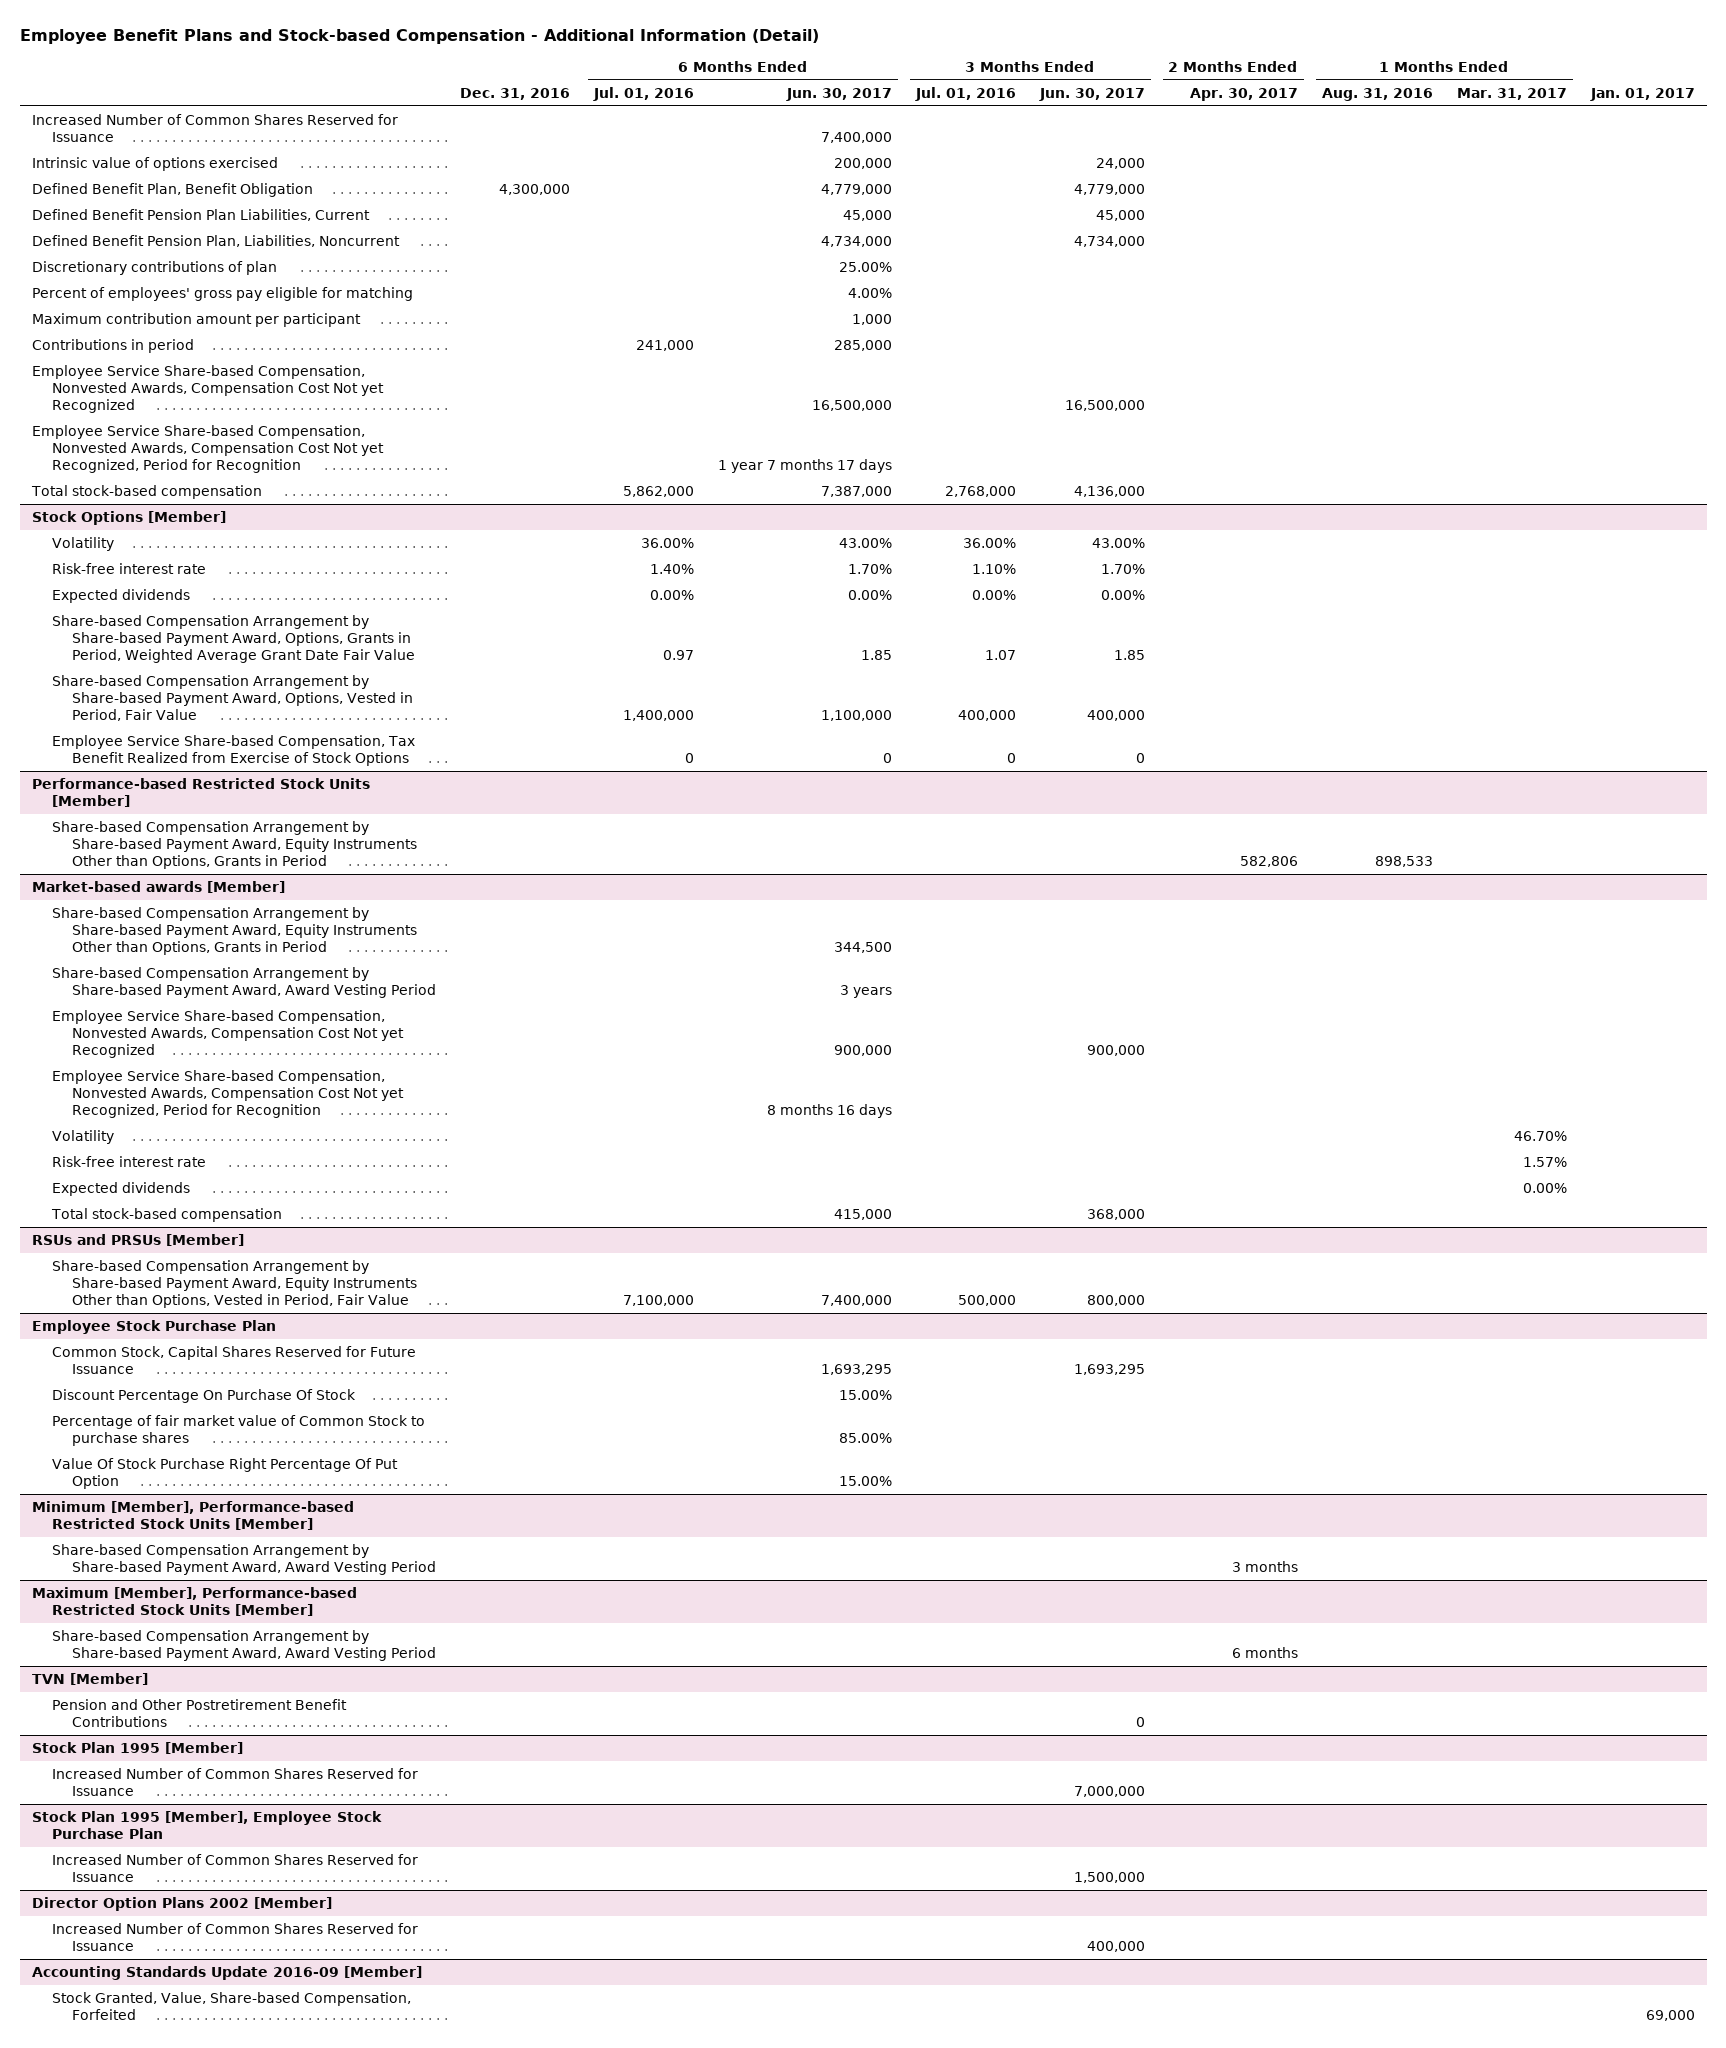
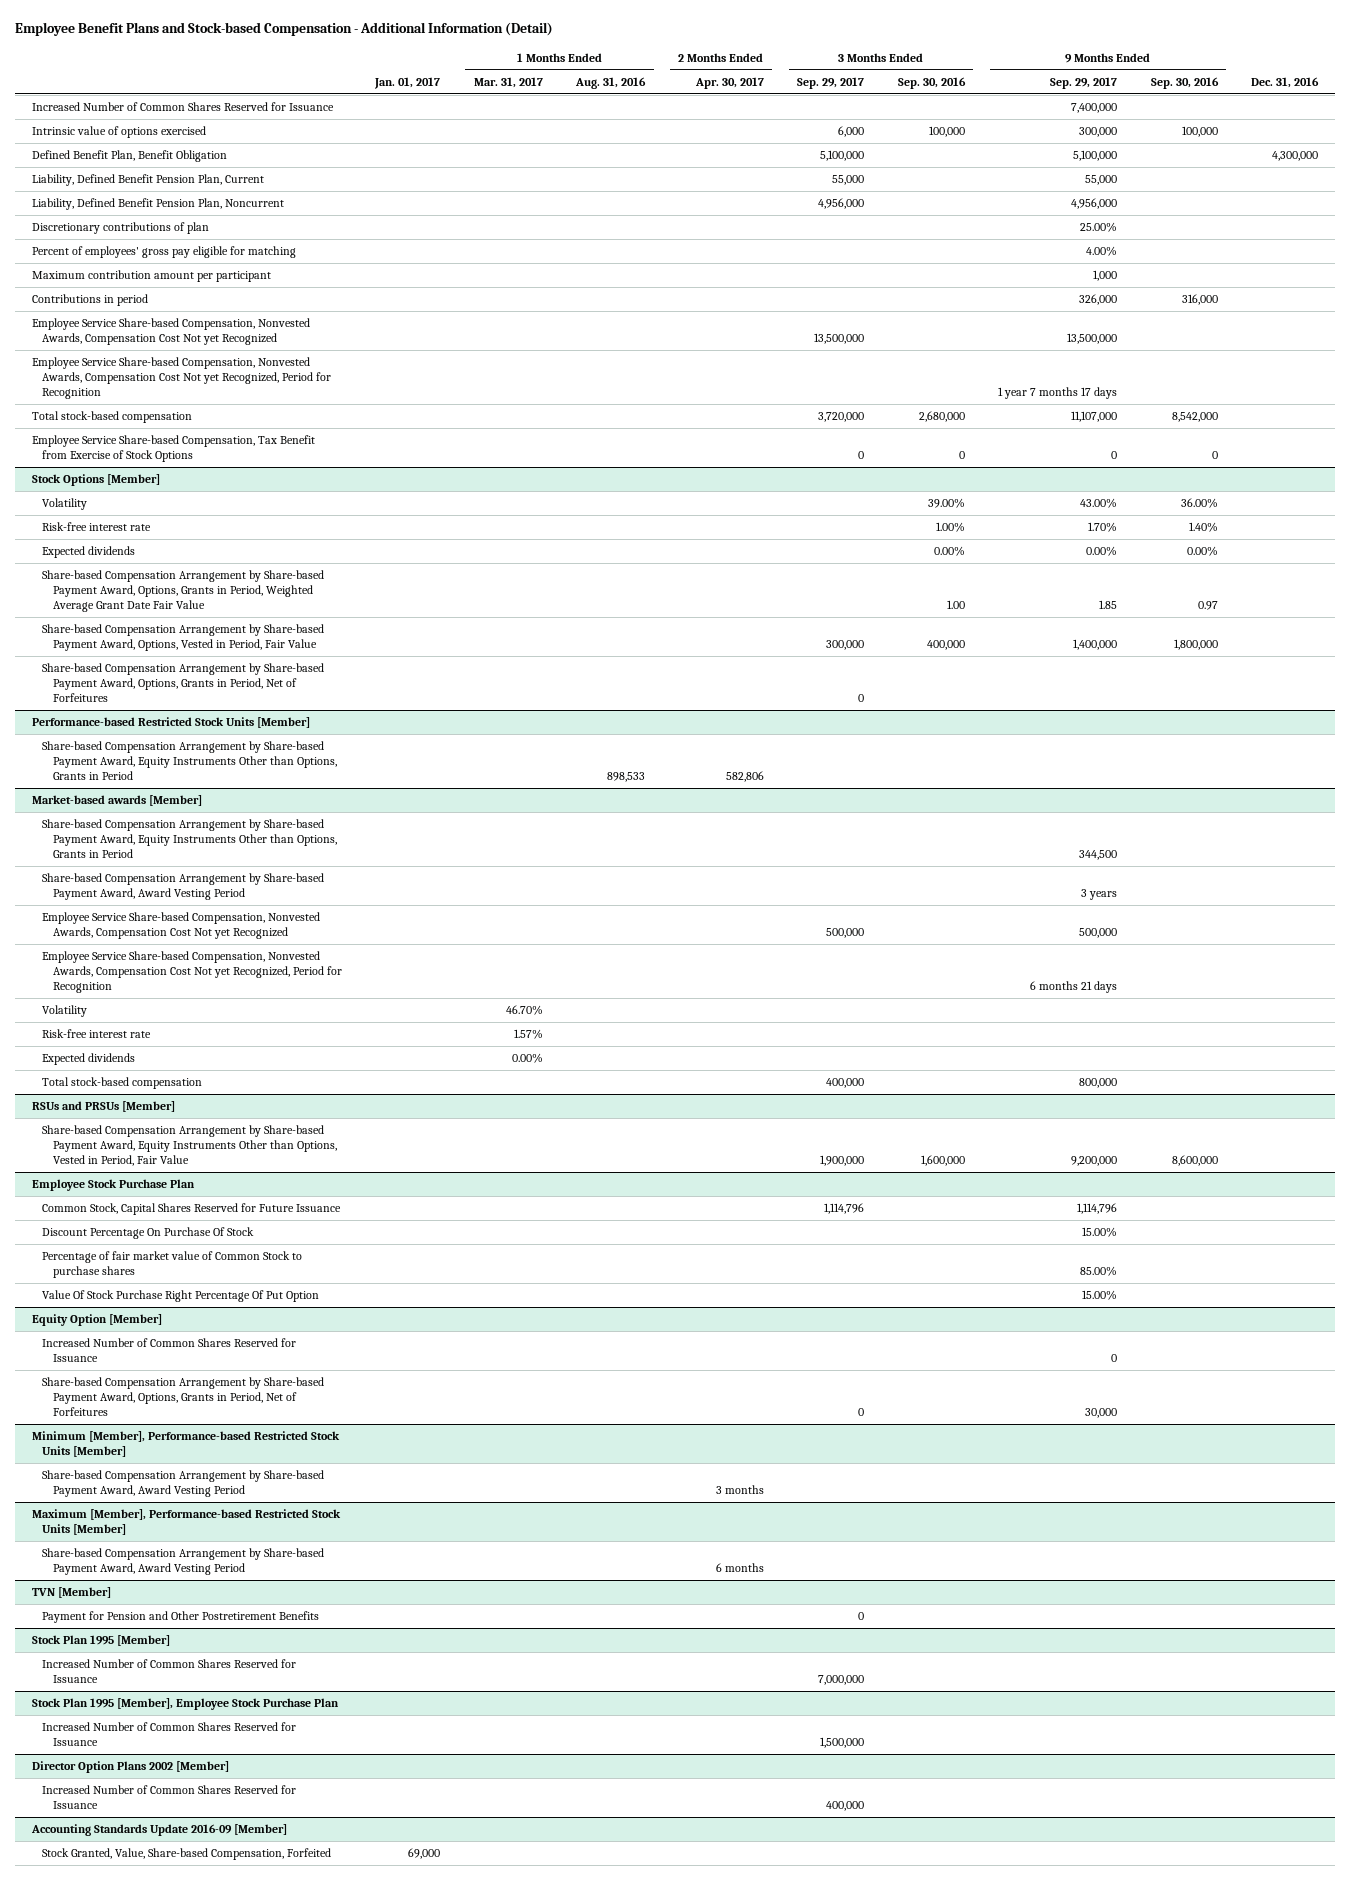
- | Dec. 31, 2016 | 6 Months Ended Jul. 01, 2016 | 6 Months Ended Jun. 30, 2017 | 3 Months Ended Jul. 01, 2016 | 3 Months Ended Jun. 30, 2017 | 2 Months Ended Apr. 30, 2017 | 1 Months Ended Aug. 31, 2016 | 1 Months Ended Mar. 31, 2017 | Jan. 01, 2017
+ | Jan. 01, 2017 | 1 Months Ended Mar. 31, 2017 | 1 Months Ended Aug. 31, 2016 | 2 Months Ended Apr. 30, 2017 | 3 Months Ended Sep. 29, 2017 | 3 Months Ended Sep. 30, 2016 | 9 Months Ended Sep. 29, 2017 | 9 Months Ended Sep. 30, 2016 | Dec. 31, 2016
- Defined Benefit Pension Plan Liabilities, Current | | | 45,000 | | 45,000 | | | |
- Defined Benefit Pension Plan, Liabilities, Noncurrent | | | 4,734,000 | | 4,734,000 | | | |
+ Liability, Defined Benefit Pension Plan, Current | | | | | 55,000 | | 55,000 | |
+ Liability, Defined Benefit Pension Plan, Noncurrent | | | | | 4,956,000 | | 4,956,000 | |
+ Employee Service Share-based Compensation, Tax Benefit from Exercise of Stock Options | | | | | 0 | 0 | 0 | 0 |
@ Stock Options [Member]
- Employee Service Share-based Compensation, Tax Benefit Realized from Exercise of Stock Options | | 0 | 0 | 0 | 0 | | | |
+ Share-based Compensation Arrangement by Share-based Payment Award, Options, Grants in Period, Net of Forfeitures | | | | | 0 | | | |
+ Equity Option [Member]
+ Increased Number of Common Shares Reserved for Issuance | | | | | | | 0 | |
+ Share-based Compensation Arrangement by Share-based Payment Award, Options, Grants in Period, Net of Forfeitures | | | | | 0 | | 30,000 | |
@ TVN [Member]
- Pension and Other Postretirement Benefit Contributions | | | | | 0 | | | |
+ Payment for Pension and Other Postretirement Benefits | | | | | 0 | | | |

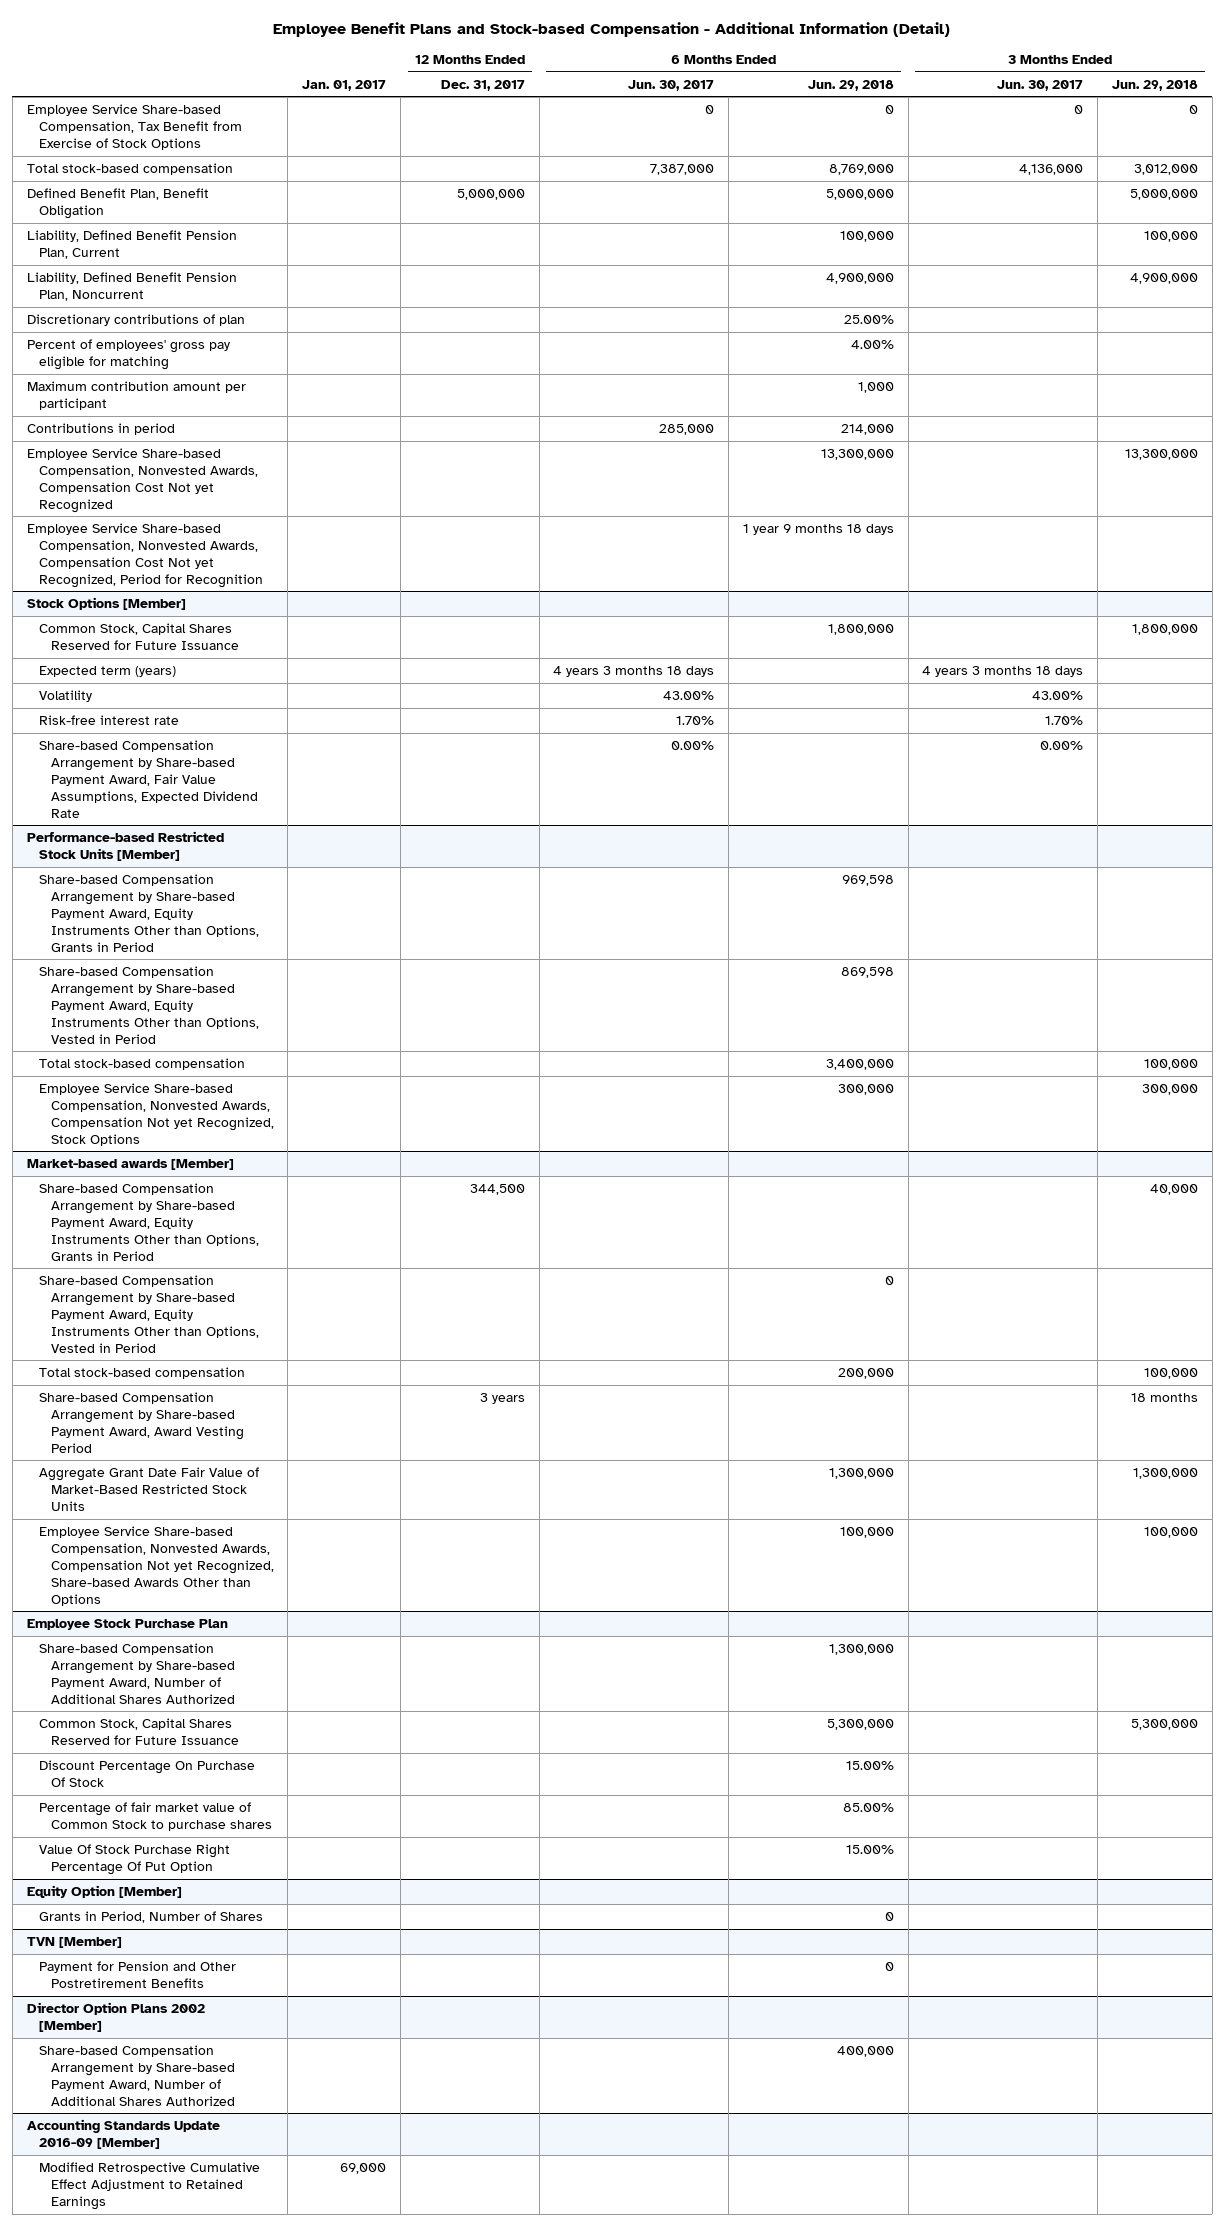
- | Jan. 01, 2017 | 1 Months Ended Mar. 31, 2017 | 1 Months Ended Aug. 31, 2016 | 2 Months Ended Apr. 30, 2017 | 3 Months Ended Sep. 29, 2017 | 3 Months Ended Sep. 30, 2016 | 9 Months Ended Sep. 29, 2017 | 9 Months Ended Sep. 30, 2016 | Dec. 31, 2016
+ | Jan. 01, 2017 | 12 Months Ended Dec. 31, 2017 | 6 Months Ended Jun. 30, 2017 | 6 Months Ended Jun. 29, 2018 | 3 Months Ended Jun. 30, 2017 | 3 Months Ended Jun. 29, 2018
- Increased Number of Common Shares Reserved for Issuance | | | | | | | 7,400,000 | |
- Intrinsic value of options exercised | | | | | 6,000 | 100,000 | 300,000 | 100,000 |
moved up: Employee Service Share-based Compensation, Tax Benefit from Exercise of Stock Options | | | 0 | 0 | 0 | 0
moved up: Total stock-based compensation | | | 7,387,000 | 8,769,000 | 4,136,000 | 3,012,000
@ Stock Options [Member]
+ Common Stock, Capital Shares Reserved for Future Issuance | | | | 1,800,000 | | 1,800,000
+ Expected term (years) | | | 4 years 3 months 18 days | | 4 years 3 months 18 days |
- Expected dividends | | | | | | 0.00% | 0.00% | 0.00% |
- Share-based Compensation Arrangement by Share-based Payment Award, Options, Grants in Period, Weighted Average Grant Date Fair Value | | | | | | 1.00 | 1.85 | 0.97 |
- Share-based Compensation Arrangement by Share-based Payment Award, Options, Vested in Period, Fair Value | | | | | 300,000 | 400,000 | 1,400,000 | 1,800,000 |
- Share-based Compensation Arrangement by Share-based Payment Award, Options, Grants in Period, Net of Forfeitures | | | | | 0 | | | |
+ Share-based Compensation Arrangement by Share-based Payment Award, Fair Value Assumptions, Expected Dividend Rate | | | 0.00% | | 0.00% |
@ Performance-based Restricted Stock Units [Member]
+ Share-based Compensation Arrangement by Share-based Payment Award, Equity Instruments Other than Options, Vested in Period | | | | 869,598 | |
+ Total stock-based compensation | | | | 3,400,000 | | 100,000
+ Employee Service Share-based Compensation, Nonvested Awards, Compensation Not yet Recognized, Stock Options | | | | 300,000 | | 300,000
@ Market-based awards [Member]
- Employee Service Share-based Compensation, Nonvested Awards, Compensation Cost Not yet Recognized | | | | | 500,000 | | 500,000 | |
- Employee Service Share-based Compensation, Nonvested Awards, Compensation Cost Not yet Recognized, Period for Recognition | | | | | | | 6 months 21 days | |
- Volatility | | 46.70% | | | | | | |
- Risk-free interest rate | | 1.57% | | | | | | |
- Expected dividends | | 0.00% | | | | | | |
+ Share-based Compensation Arrangement by Share-based Payment Award, Equity Instruments Other than Options, Vested in Period | | | | 0 | |
- RSUs and PRSUs [Member]
- Share-based Compensation Arrangement by Share-based Payment Award, Equity Instruments Other than Options, Vested in Period, Fair Value | | | | | 1,900,000 | 1,600,000 | 9,200,000 | 8,600,000 |
@ Market-based awards [Member]
moved down: Share-based Compensation Arrangement by Share-based Payment Award, Award Vesting Period | | 3 years | | | | 18 months
+ Aggregate Grant Date Fair Value of Market-Based Restricted Stock Units | | | | 1,300,000 | | 1,300,000
+ Employee Service Share-based Compensation, Nonvested Awards, Compensation Not yet Recognized, Share-based Awards Other than Options | | | | 100,000 | | 100,000
@ Employee Stock Purchase Plan
+ Share-based Compensation Arrangement by Share-based Payment Award, Number of Additional Shares Authorized | | | | 1,300,000 | |
@ Equity Option [Member]
- Increased Number of Common Shares Reserved for Issuance | | | | | | | 0 | |
- Share-based Compensation Arrangement by Share-based Payment Award, Options, Grants in Period, Net of Forfeitures | | | | | 0 | | 30,000 | |
- Minimum [Member], Performance-based Restricted Stock Units [Member]
- Share-based Compensation Arrangement by Share-based Payment Award, Award Vesting Period | | | | 3 months | | | | |
- Maximum [Member], Performance-based Restricted Stock Units [Member]
- Share-based Compensation Arrangement by Share-based Payment Award, Award Vesting Period | | | | 6 months | | | | |
@ Equity Option [Member]
+ Grants in Period, Number of Shares | | | | 0 | |
- Stock Plan 1995 [Member]
- Increased Number of Common Shares Reserved for Issuance | | | | | 7,000,000 | | | |
- Stock Plan 1995 [Member], Employee Stock Purchase Plan
- Increased Number of Common Shares Reserved for Issuance | | | | | 1,500,000 | | | |
@ Director Option Plans 2002 [Member]
- Increased Number of Common Shares Reserved for Issuance | | | | | 400,000 | | | |
+ Share-based Compensation Arrangement by Share-based Payment Award, Number of Additional Shares Authorized | | | | 400,000 | |
@ Accounting Standards Update 2016-09 [Member]
- Stock Granted, Value, Share-based Compensation, Forfeited | 69,000 | | | | | | | |
+ Modified Retrospective Cumulative Effect Adjustment to Retained Earnings | 69,000 | | | | |

